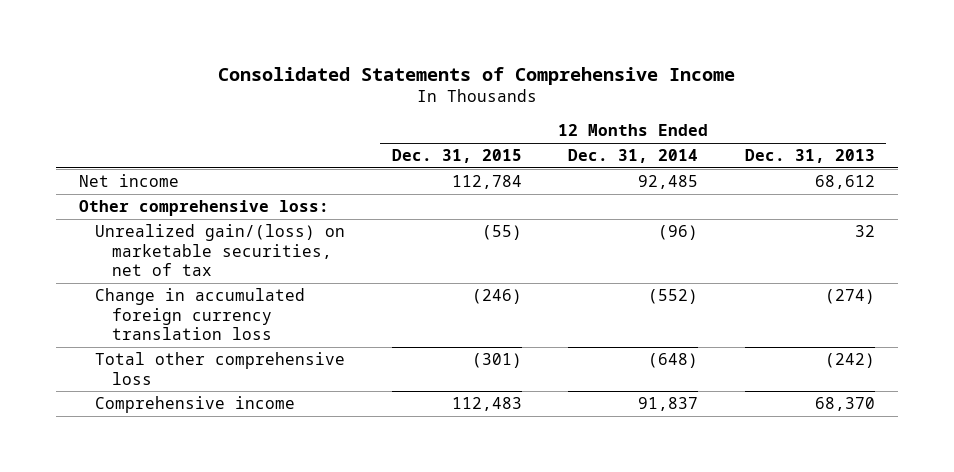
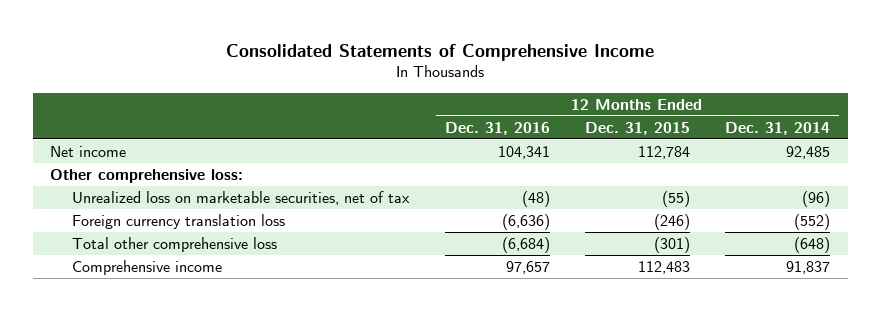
- | 12 Months Ended Dec. 31, 2015 | 12 Months Ended Dec. 31, 2014 | 12 Months Ended Dec. 31, 2013
+ | 12 Months Ended Dec. 31, 2016 | 12 Months Ended Dec. 31, 2015 | 12 Months Ended Dec. 31, 2014
- Unrealized gain/(loss) on marketable securities, net of tax | (55) | (96) | 32
- Change in accumulated foreign currency translation loss | (246) | (552) | (274)
+ Unrealized loss on marketable securities, net of tax | (48) | (55) | (96)
+ Foreign currency translation loss | (6,636) | (246) | (552)

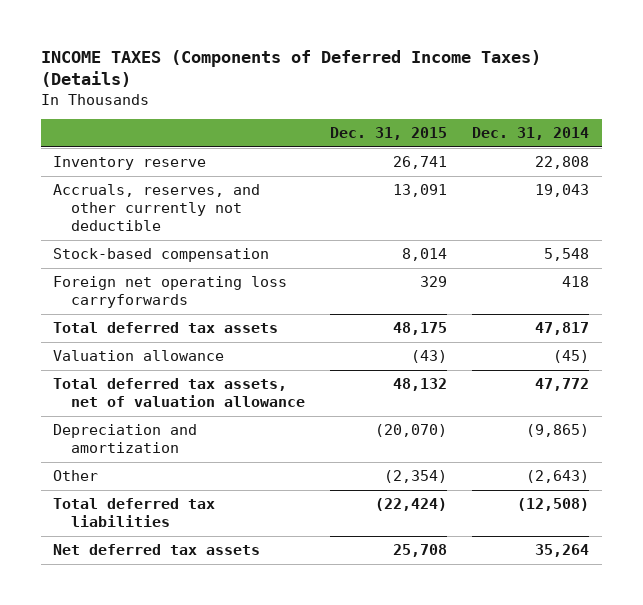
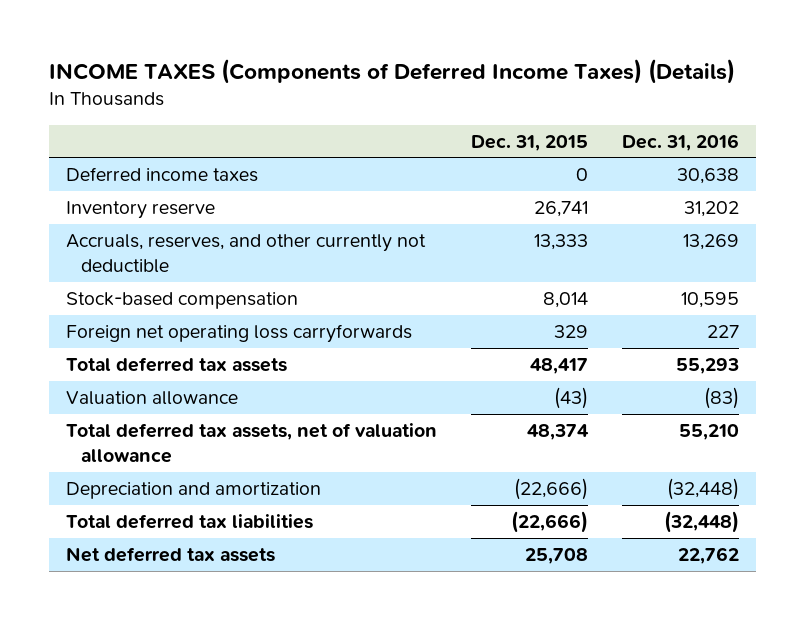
- | Dec. 31, 2015 | Dec. 31, 2014
+ | Dec. 31, 2015 | Dec. 31, 2016
+ Deferred income taxes | 0 | 30,638
- Accruals, reserves, and other currently not deductible | 13,091 | 19,043
+ Accruals, reserves, and other currently not deductible | 13,333 | 13,269
- Total deferred tax assets | 48,175 | 47,817
+ Total deferred tax assets | 48,417 | 55,293
- Total deferred tax assets, net of valuation allowance | 48,132 | 47,772
- Depreciation and amortization | (20,070) | (9,865)
- Other | (2,354) | (2,643)
- Total deferred tax liabilities | (22,424) | (12,508)
+ Total deferred tax assets, net of valuation allowance | 48,374 | 55,210
+ Depreciation and amortization | (22,666) | (32,448)
+ Total deferred tax liabilities | (22,666) | (32,448)

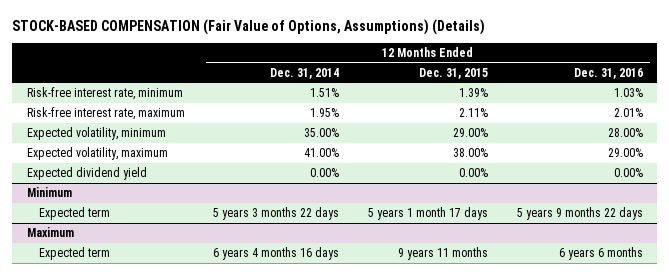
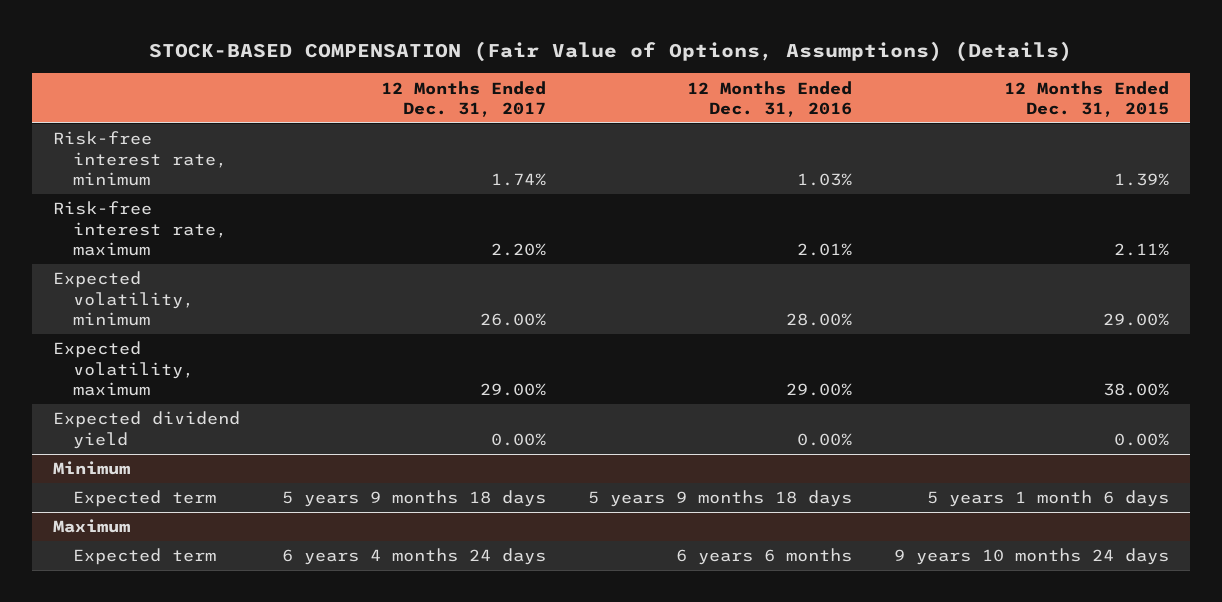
- | 12 Months Ended Dec. 31, 2014 | 12 Months Ended Dec. 31, 2015 | 12 Months Ended Dec. 31, 2016
+ | 12 Months Ended Dec. 31, 2017 | 12 Months Ended Dec. 31, 2016 | 12 Months Ended Dec. 31, 2015
@ Minimum
- Expected term | 5 years 3 months 22 days | 5 years 1 month 17 days | 5 years 9 months 22 days
+ Expected term | 5 years 9 months 18 days | 5 years 9 months 18 days | 5 years 1 month 6 days
@ Maximum
- Expected term | 6 years 4 months 16 days | 9 years 11 months | 6 years 6 months
+ Expected term | 6 years 4 months 24 days | 6 years 6 months | 9 years 10 months 24 days

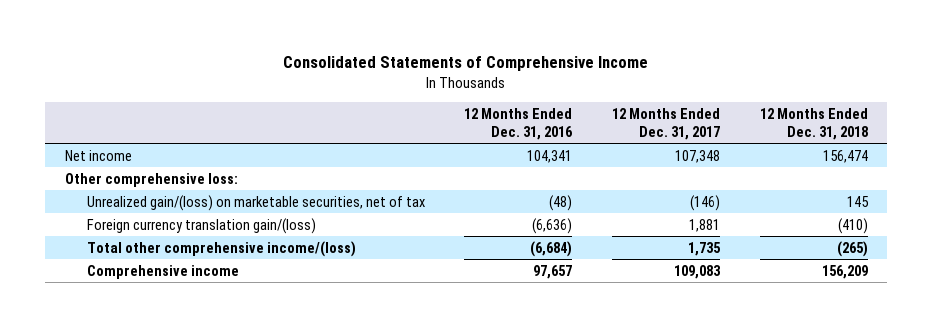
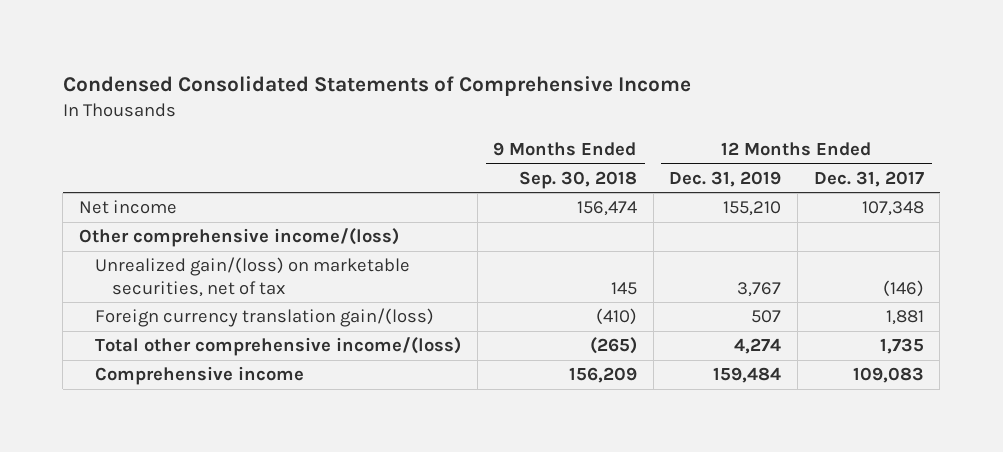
- Consolidated Statements of Comprehensive Income
+ Condensed Consolidated Statements of Comprehensive Income
- | 12 Months Ended Dec. 31, 2016 | 12 Months Ended Dec. 31, 2017 | 12 Months Ended Dec. 31, 2018
+ | 9 Months Ended Sep. 30, 2018 | 12 Months Ended Dec. 31, 2019 | 12 Months Ended Dec. 31, 2017
- Other comprehensive loss:
+ Other comprehensive income/(loss)

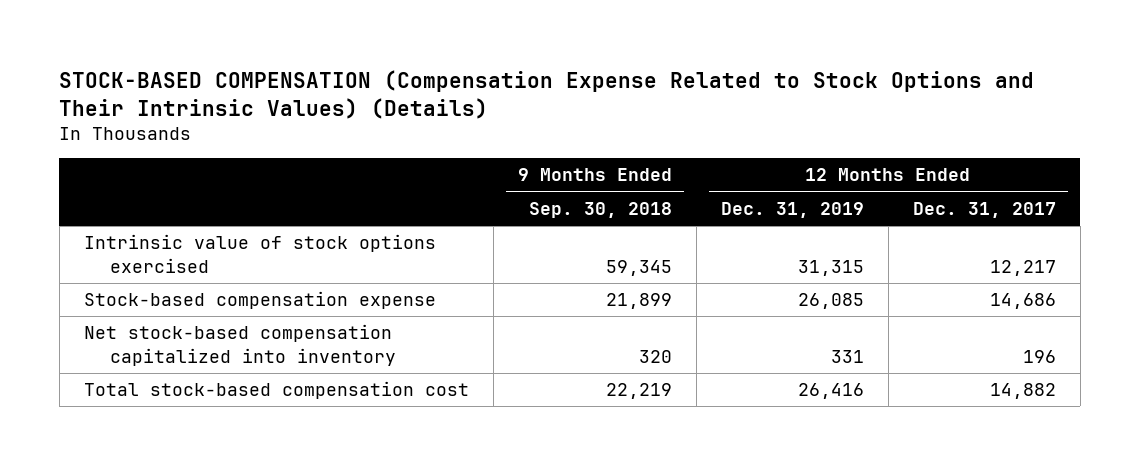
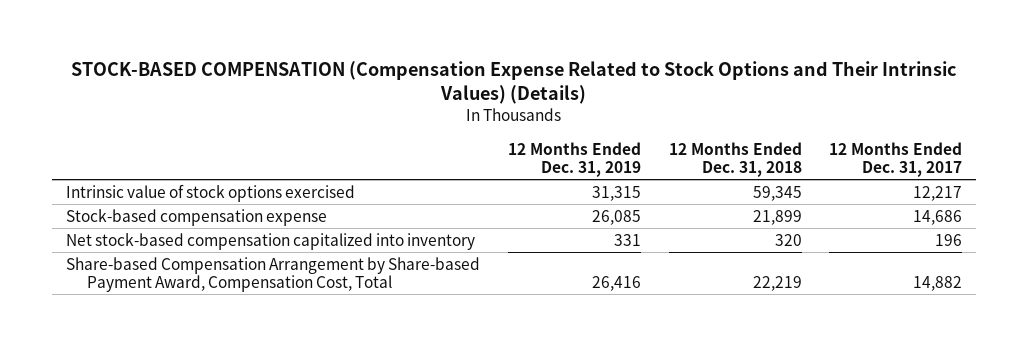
- | 9 Months Ended Sep. 30, 2018 | 12 Months Ended Dec. 31, 2019 | 12 Months Ended Dec. 31, 2017
+ | 12 Months Ended Dec. 31, 2019 | 12 Months Ended Dec. 31, 2018 | 12 Months Ended Dec. 31, 2017
- Total stock-based compensation cost | 22,219 | 26,416 | 14,882
+ Share-based Compensation Arrangement by Share-based Payment Award, Compensation Cost, Total | 26,416 | 22,219 | 14,882

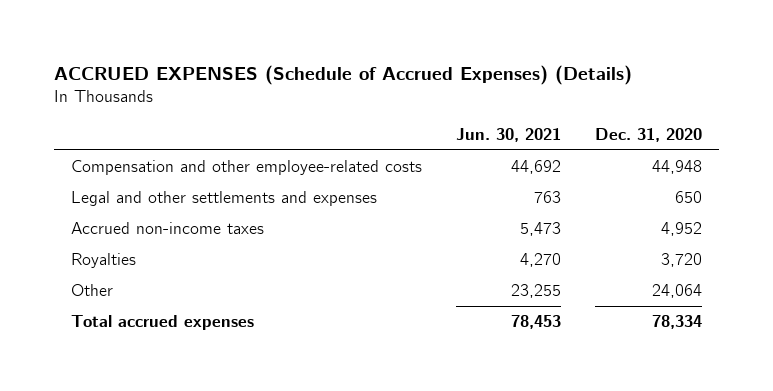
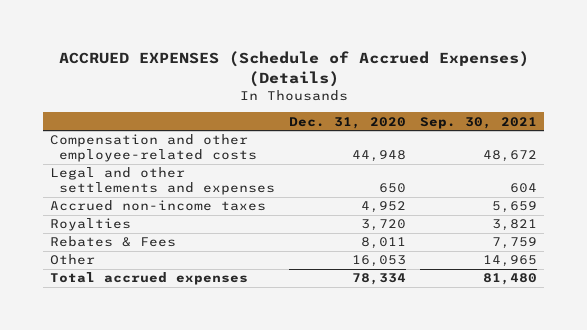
- | Jun. 30, 2021 | Dec. 31, 2020
+ | Dec. 31, 2020 | Sep. 30, 2021
- Other | 23,255 | 24,064
+ Rebates & Fees | 8,011 | 7,759
+ Other | 16,053 | 14,965

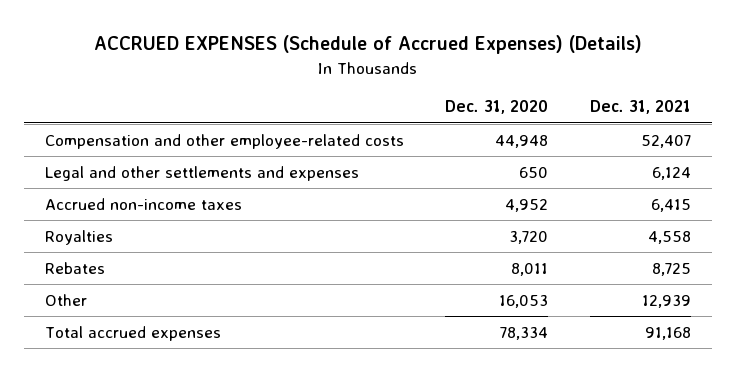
- | Dec. 31, 2020 | Sep. 30, 2021
+ | Dec. 31, 2020 | Dec. 31, 2021
- Rebates & Fees | 8,011 | 7,759
+ Rebates | 8,011 | 8,725

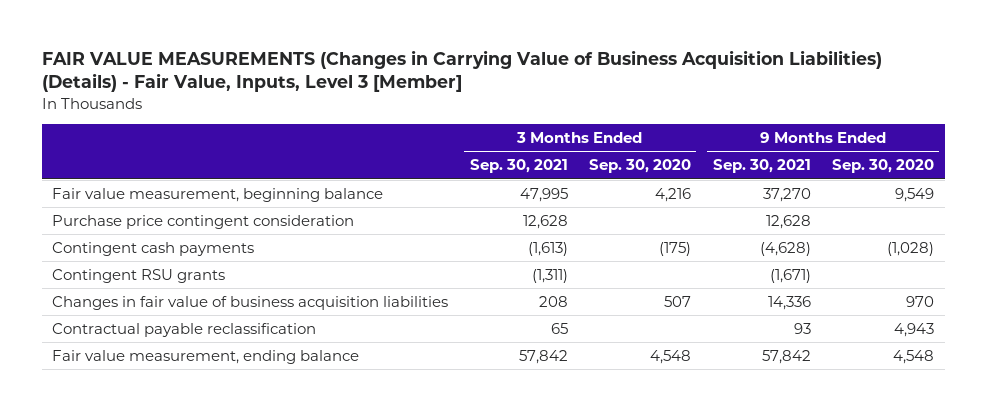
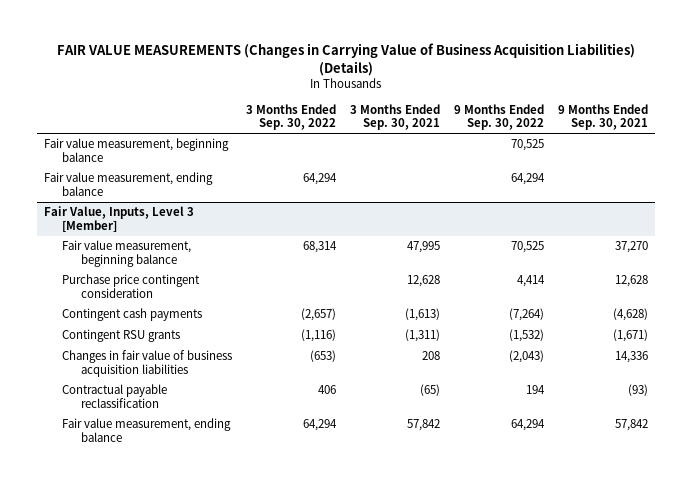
- FAIR VALUE MEASUREMENTS (Changes in Carrying Value of Business Acquisition Liabilities) (Details) - Fair Value, Inputs, Level 3 [Member]
+ FAIR VALUE MEASUREMENTS (Changes in Carrying Value of Business Acquisition Liabilities) (Details)
- | 3 Months Ended Sep. 30, 2021 | 3 Months Ended Sep. 30, 2020 | 9 Months Ended Sep. 30, 2021 | 9 Months Ended Sep. 30, 2020
+ | 3 Months Ended Sep. 30, 2022 | 3 Months Ended Sep. 30, 2021 | 9 Months Ended Sep. 30, 2022 | 9 Months Ended Sep. 30, 2021
+ Fair value measurement, beginning balance | | | 70,525 |
+ Fair value measurement, ending balance | 64,294 | | 64,294 |
+ Fair Value, Inputs, Level 3 [Member]
- Contractual payable reclassification | 65 | | 93 | 4,943
+ Contractual payable reclassification | 406 | (65) | 194 | (93)

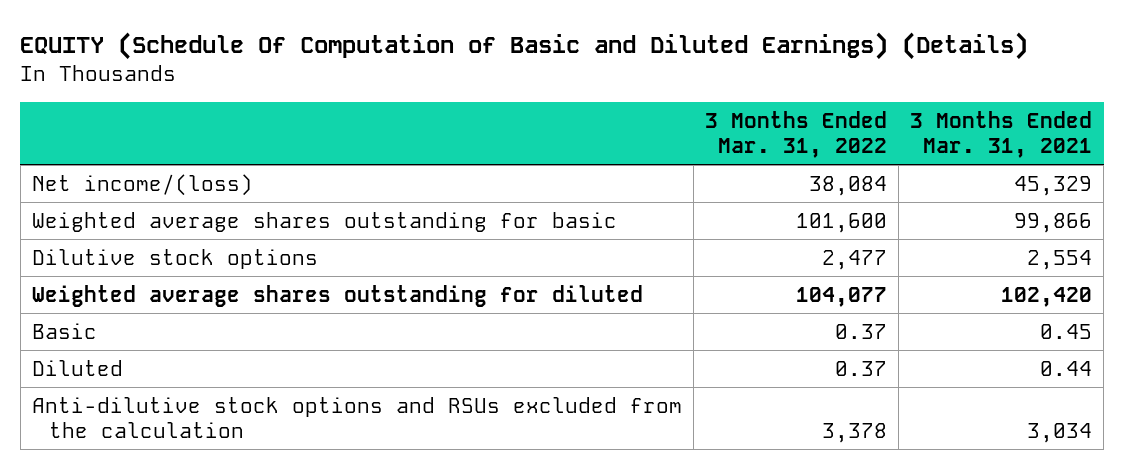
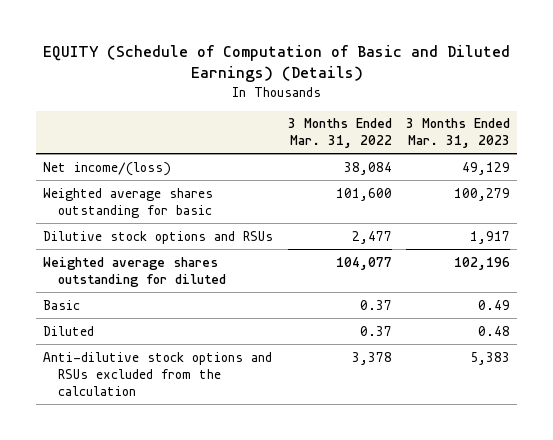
- EQUITY (Schedule Of Computation of Basic and Diluted Earnings) (Details)
+ EQUITY (Schedule of Computation of Basic and Diluted Earnings) (Details)
- | 3 Months Ended Mar. 31, 2022 | 3 Months Ended Mar. 31, 2021
+ | 3 Months Ended Mar. 31, 2022 | 3 Months Ended Mar. 31, 2023
- Dilutive stock options | 2,477 | 2,554
+ Dilutive stock options and RSUs | 2,477 | 1,917

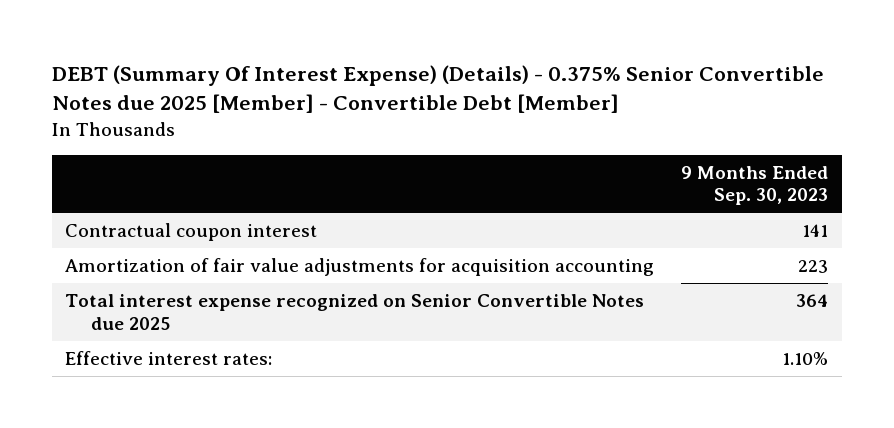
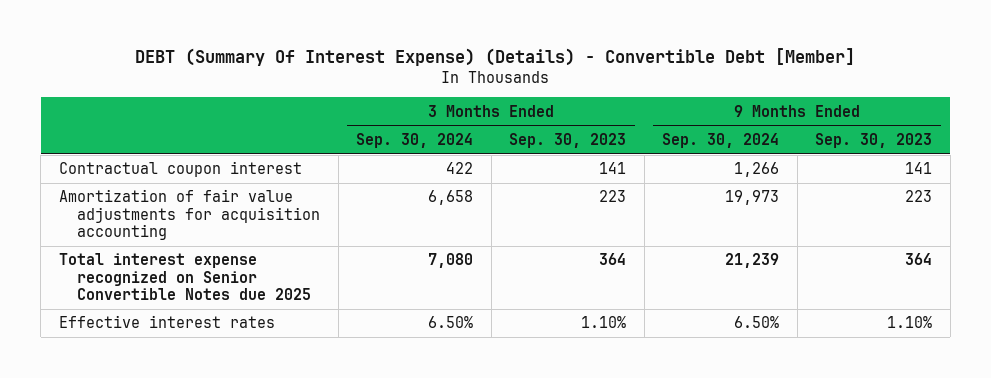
- DEBT (Summary Of Interest Expense) (Details) - 0.375% Senior Convertible Notes due 2025 [Member] - Convertible Debt [Member]
+ DEBT (Summary Of Interest Expense) (Details) - Convertible Debt [Member]
- | 9 Months Ended Sep. 30, 2023
+ | 3 Months Ended Sep. 30, 2024 | 3 Months Ended Sep. 30, 2023 | 9 Months Ended Sep. 30, 2024 | 9 Months Ended Sep. 30, 2023
- Effective interest rates: | 1.10%
+ Effective interest rates | 6.50% | 1.10% | 6.50% | 1.10%

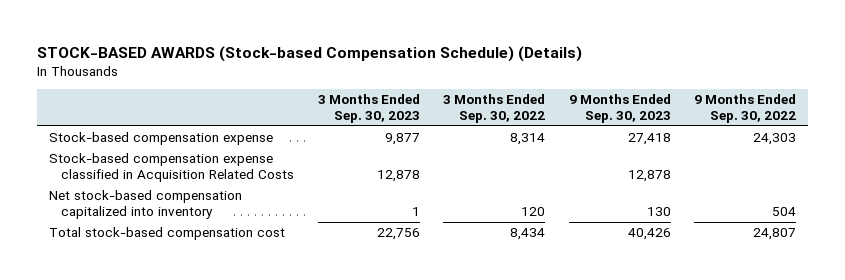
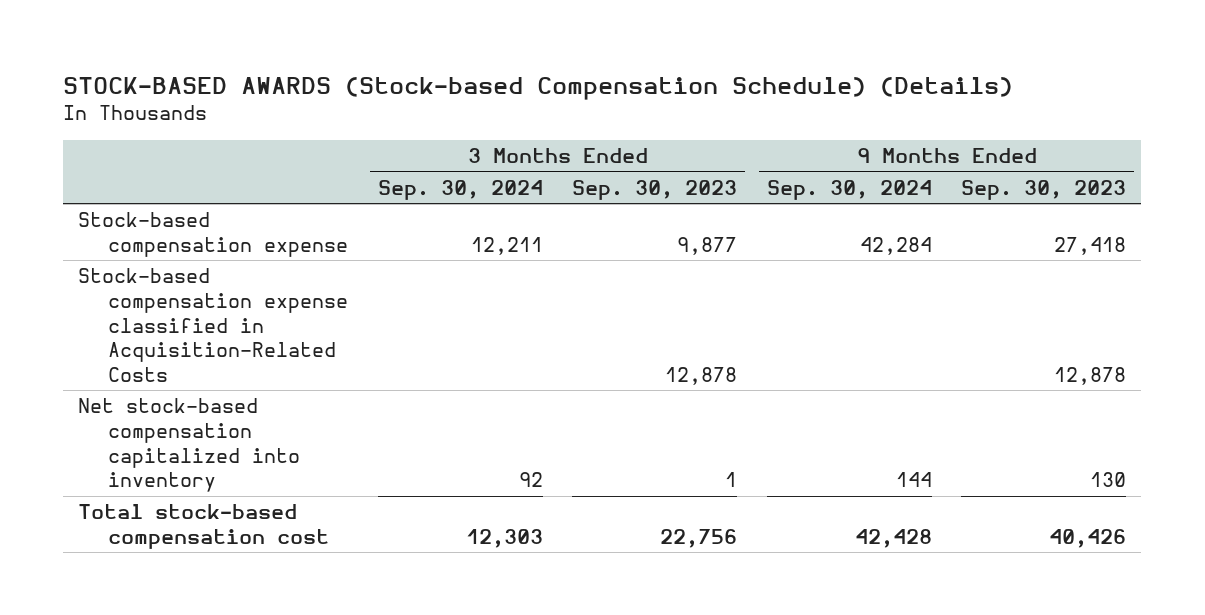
- | 3 Months Ended Sep. 30, 2023 | 3 Months Ended Sep. 30, 2022 | 9 Months Ended Sep. 30, 2023 | 9 Months Ended Sep. 30, 2022
+ | 3 Months Ended Sep. 30, 2024 | 3 Months Ended Sep. 30, 2023 | 9 Months Ended Sep. 30, 2024 | 9 Months Ended Sep. 30, 2023
- Stock-based compensation expense classified in Acquisition Related Costs | 12,878 | | 12,878 |
+ Stock-based compensation expense classified in Acquisition-Related Costs | | 12,878 | | 12,878

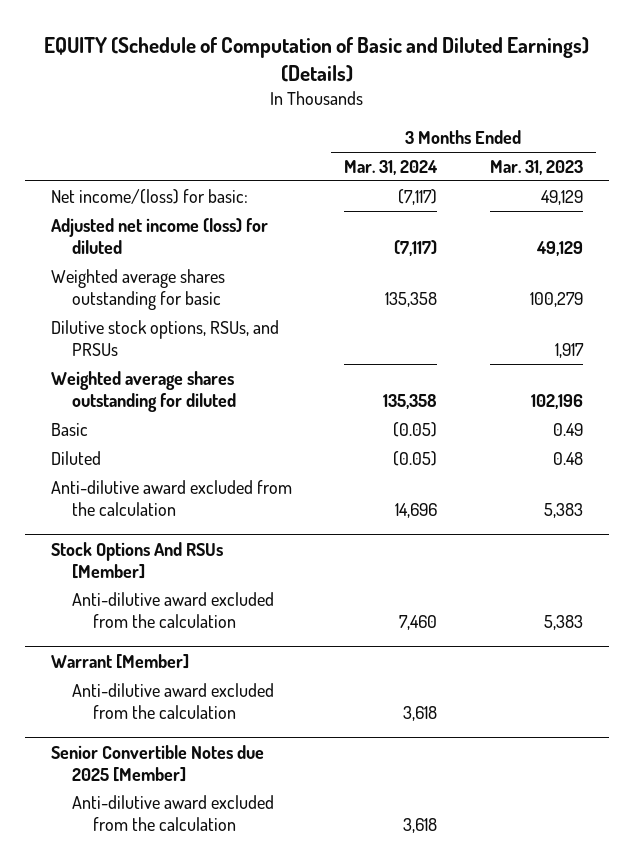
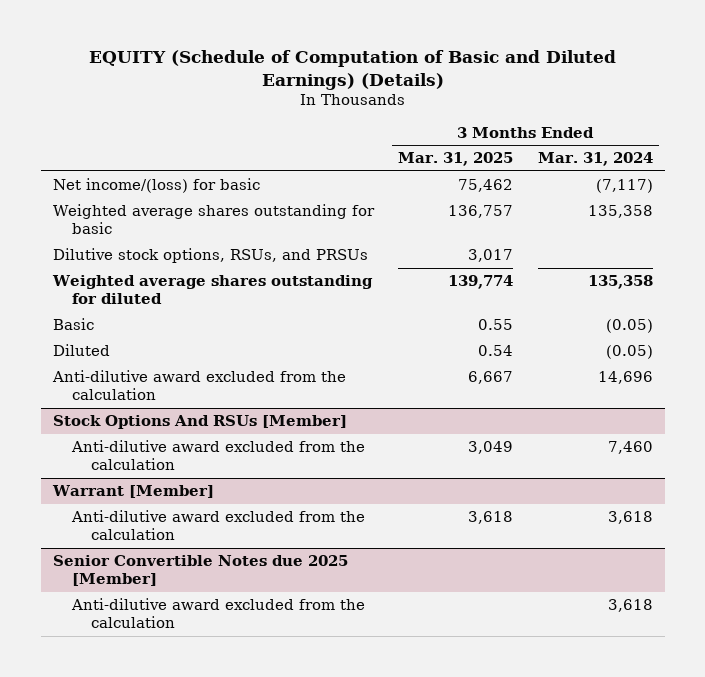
- | 3 Months Ended Mar. 31, 2024 | 3 Months Ended Mar. 31, 2023
+ | 3 Months Ended Mar. 31, 2025 | 3 Months Ended Mar. 31, 2024
- Net income/(loss) for basic: | (7,117) | 49,129
- Adjusted net income (loss) for diluted | (7,117) | 49,129
+ Net income/(loss) for basic | 75,462 | (7,117)

